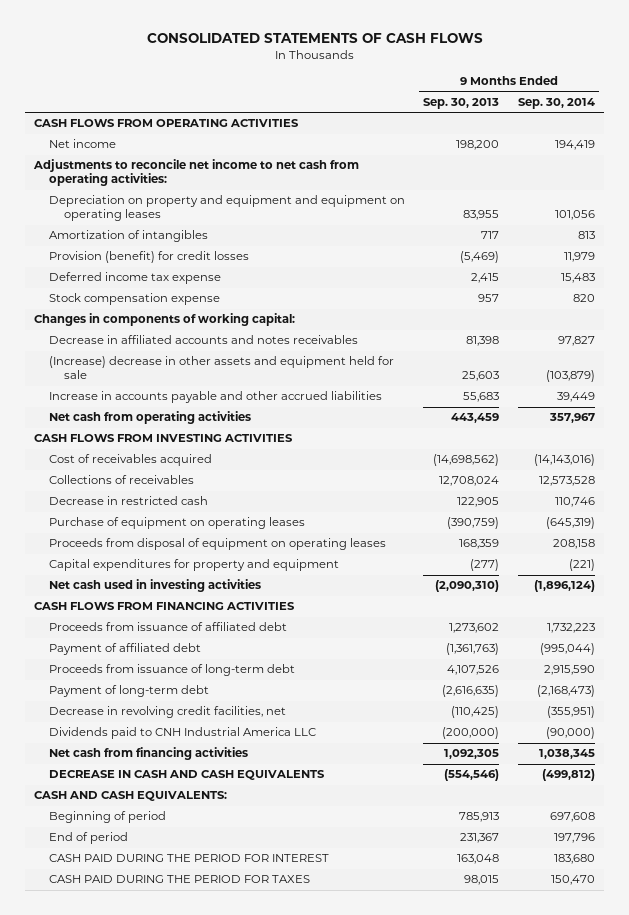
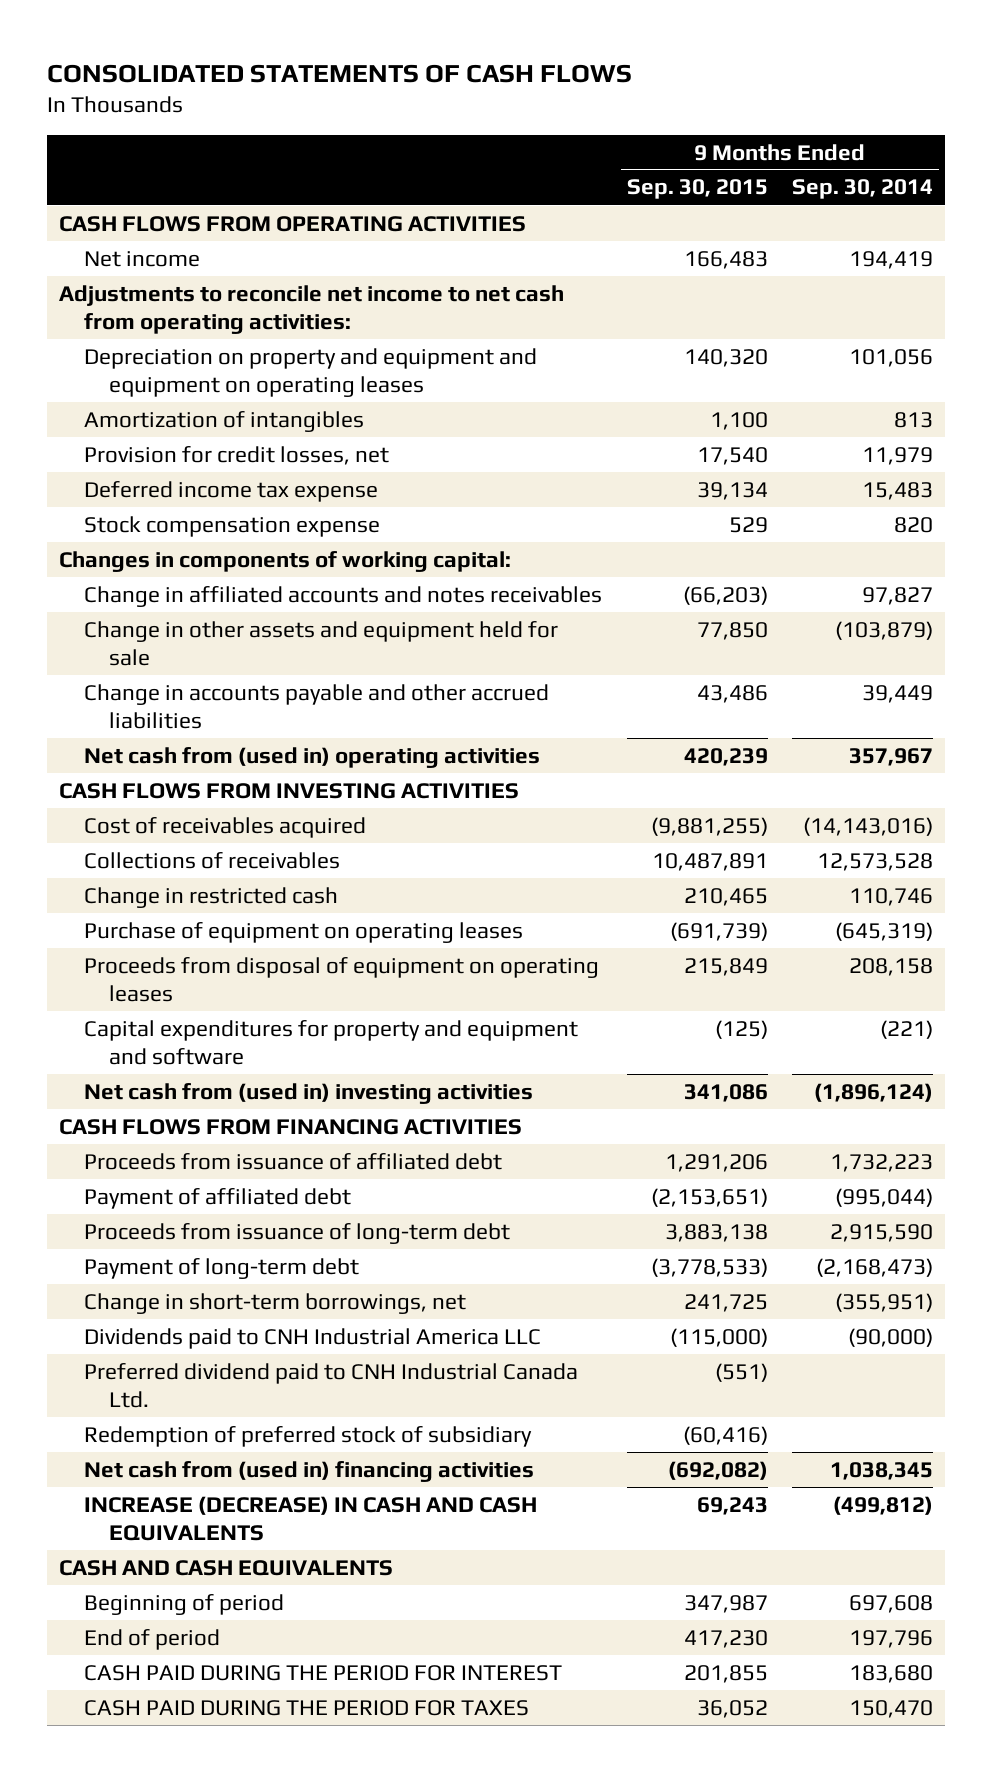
- | 9 Months Ended Sep. 30, 2013 | 9 Months Ended Sep. 30, 2014
+ | 9 Months Ended Sep. 30, 2015 | 9 Months Ended Sep. 30, 2014
- Provision (benefit) for credit losses | (5,469) | 11,979
+ Provision for credit losses, net | 17,540 | 11,979
- Decrease in affiliated accounts and notes receivables | 81,398 | 97,827
- (Increase) decrease in other assets and equipment held for sale | 25,603 | (103,879)
- Increase in accounts payable and other accrued liabilities | 55,683 | 39,449
- Net cash from operating activities | 443,459 | 357,967
+ Change in affiliated accounts and notes receivables | (66,203) | 97,827
+ Change in other assets and equipment held for sale | 77,850 | (103,879)
+ Change in accounts payable and other accrued liabilities | 43,486 | 39,449
+ Net cash from (used in) operating activities | 420,239 | 357,967
- Decrease in restricted cash | 122,905 | 110,746
+ Change in restricted cash | 210,465 | 110,746
- Capital expenditures for property and equipment | (277) | (221)
- Net cash used in investing activities | (2,090,310) | (1,896,124)
+ Capital expenditures for property and equipment and software | (125) | (221)
+ Net cash from (used in) investing activities | 341,086 | (1,896,124)
- Decrease in revolving credit facilities, net | (110,425) | (355,951)
+ Change in short-term borrowings, net | 241,725 | (355,951)
- Net cash from financing activities | 1,092,305 | 1,038,345
- DECREASE IN CASH AND CASH EQUIVALENTS | (554,546) | (499,812)
- CASH AND CASH EQUIVALENTS:
+ Preferred dividend paid to CNH Industrial Canada Ltd. | (551) |
+ Redemption of preferred stock of subsidiary | (60,416) |
+ Net cash from (used in) financing activities | (692,082) | 1,038,345
+ INCREASE (DECREASE) IN CASH AND CASH EQUIVALENTS | 69,243 | (499,812)
+ CASH AND CASH EQUIVALENTS

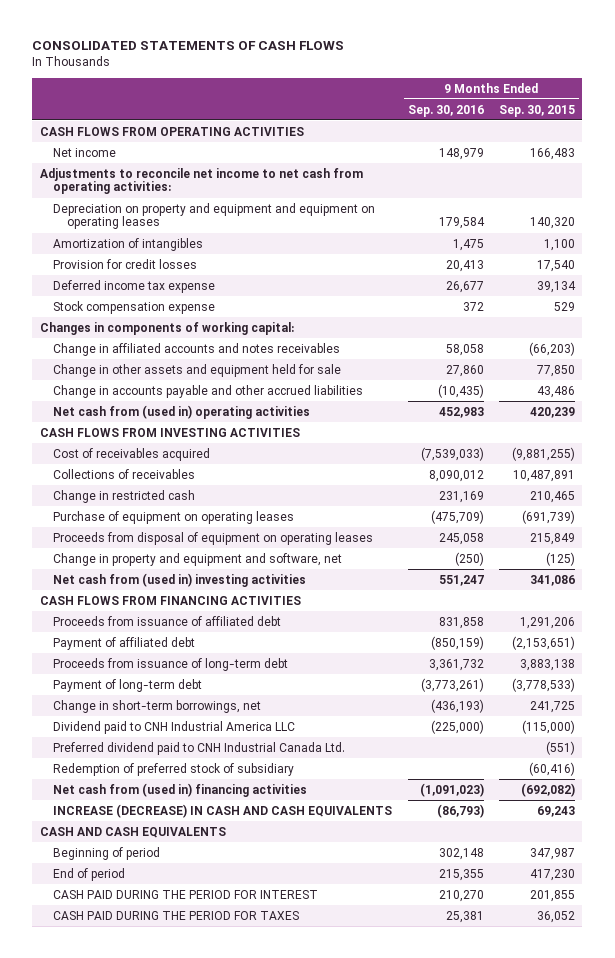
- | 9 Months Ended Sep. 30, 2015 | 9 Months Ended Sep. 30, 2014
+ | 9 Months Ended Sep. 30, 2016 | 9 Months Ended Sep. 30, 2015
- Provision for credit losses, net | 17,540 | 11,979
+ Provision for credit losses | 20,413 | 17,540
- Capital expenditures for property and equipment and software | (125) | (221)
+ Change in property and equipment and software, net | (250) | (125)
- Dividends paid to CNH Industrial America LLC | (115,000) | (90,000)
+ Dividend paid to CNH Industrial America LLC | (225,000) | (115,000)

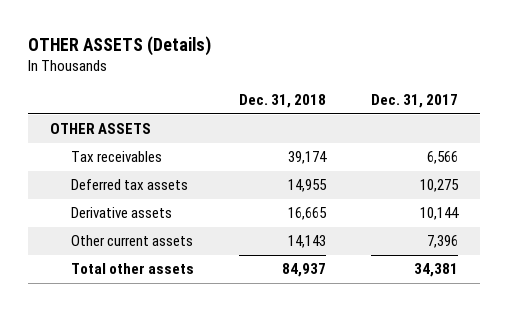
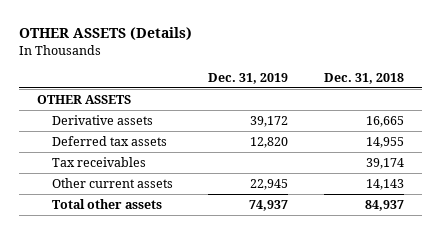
- | Dec. 31, 2018 | Dec. 31, 2017
+ | Dec. 31, 2019 | Dec. 31, 2018
moved down: Deferred tax assets | 12,820 | 14,955
moved down: Tax receivables | | 39,174

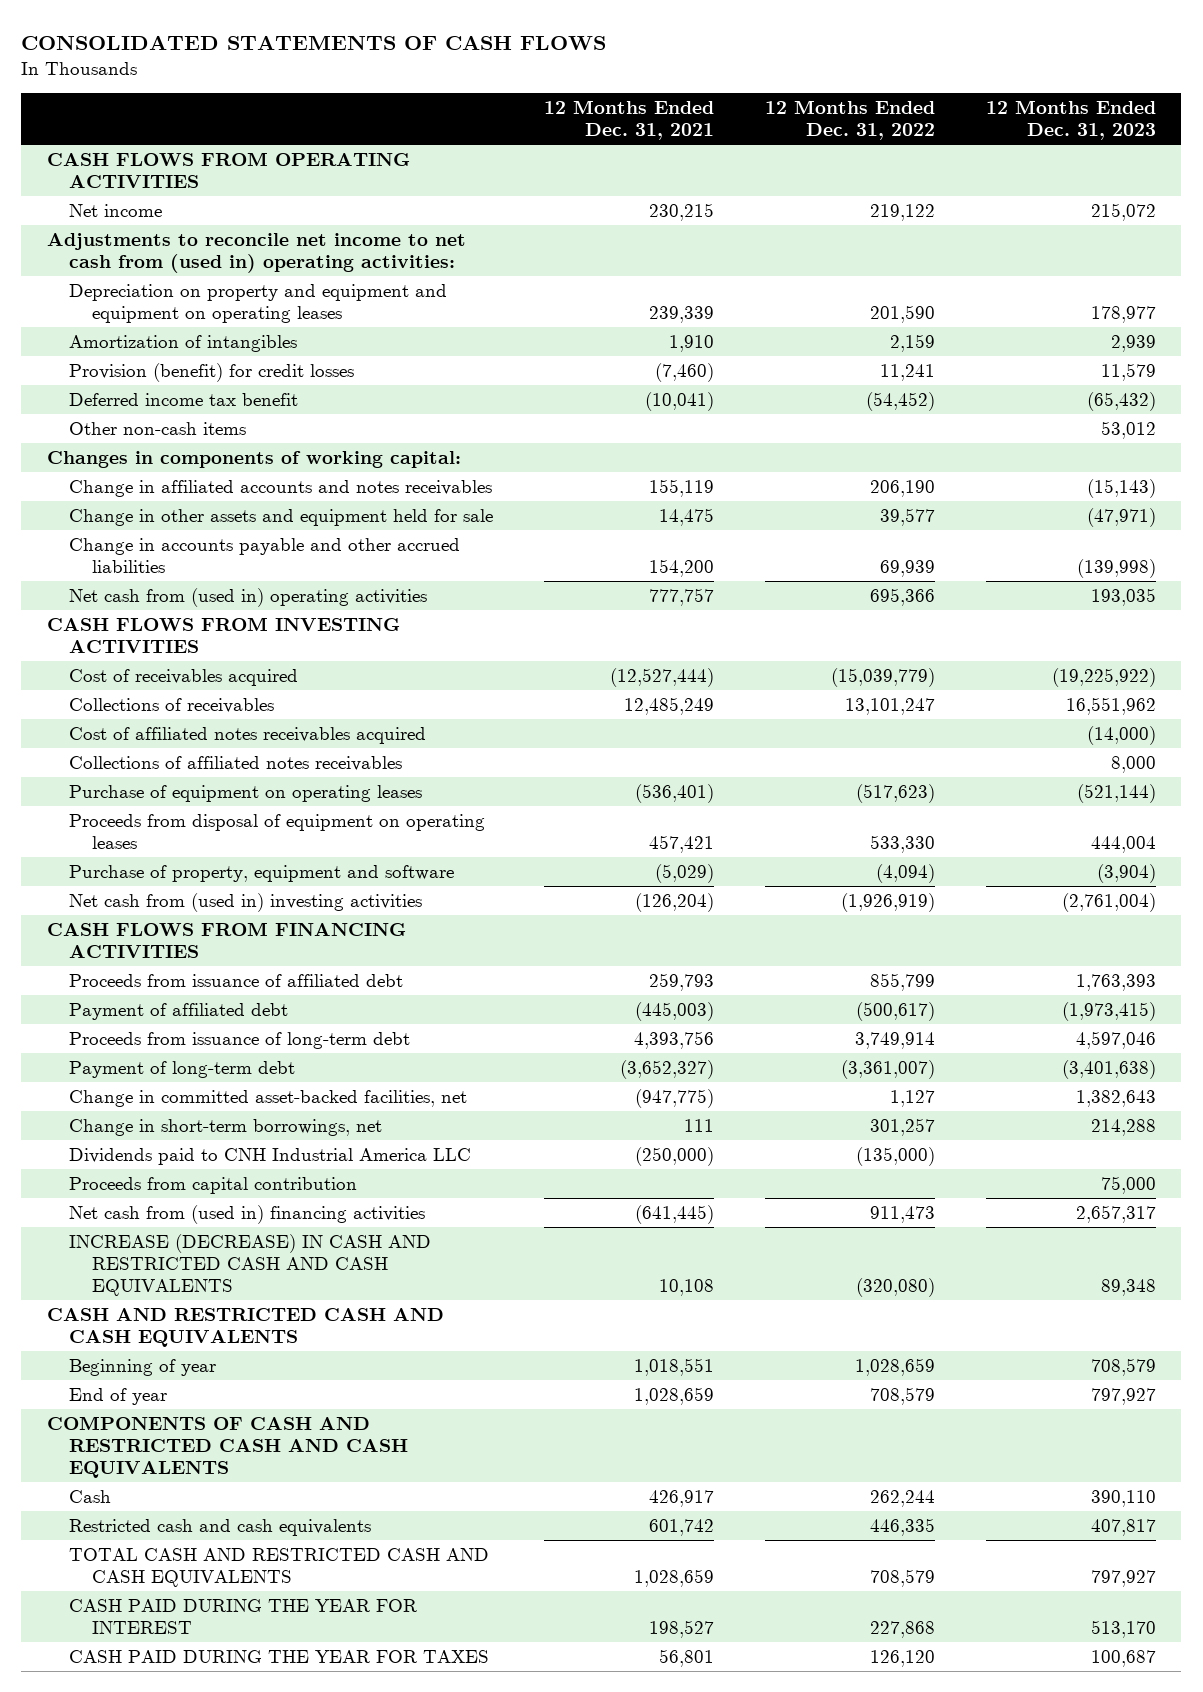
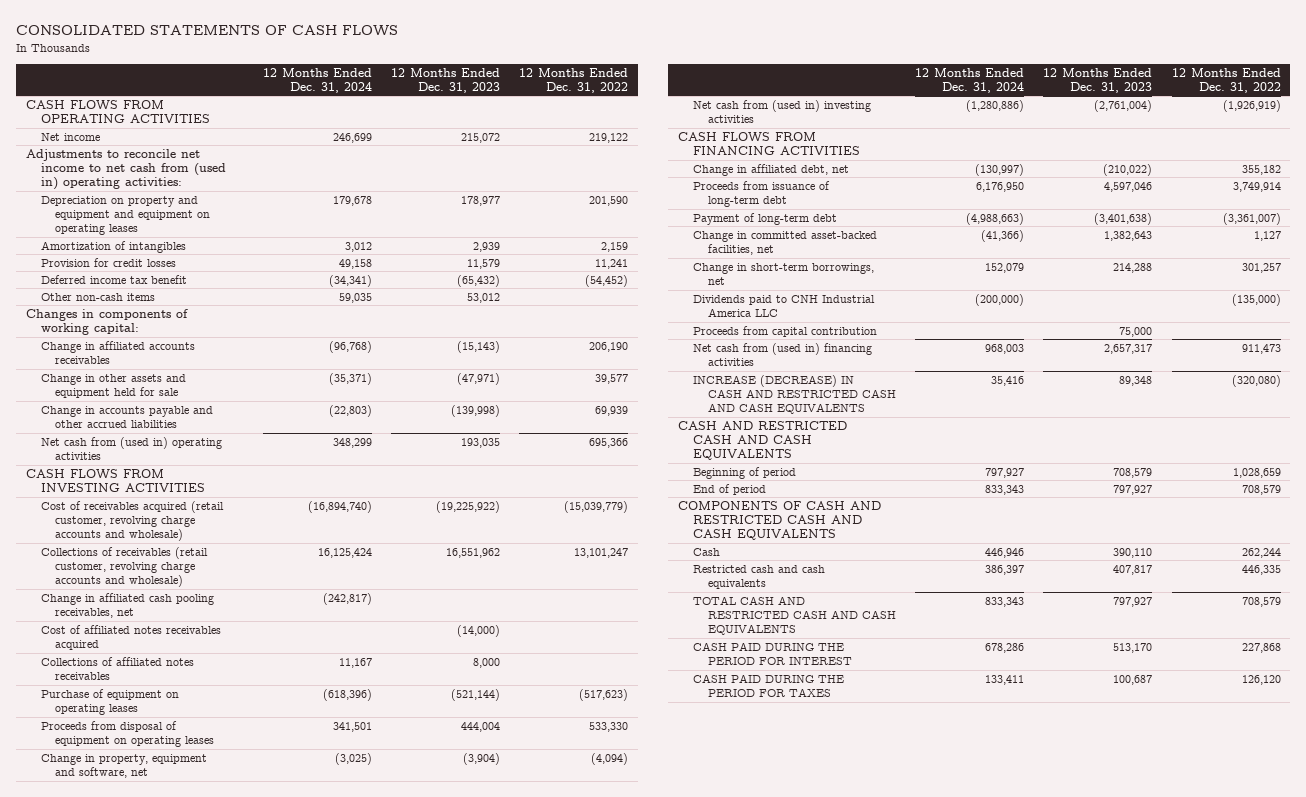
- | 12 Months Ended Dec. 31, 2021 | 12 Months Ended Dec. 31, 2022 | 12 Months Ended Dec. 31, 2023
+ | 12 Months Ended Dec. 31, 2024 | 12 Months Ended Dec. 31, 2023 | 12 Months Ended Dec. 31, 2022
- Provision (benefit) for credit losses | (7,460) | 11,241 | 11,579
+ Provision for credit losses | 49,158 | 11,579 | 11,241
- Change in affiliated accounts and notes receivables | 155,119 | 206,190 | (15,143)
+ Change in affiliated accounts receivables | (96,768) | (15,143) | 206,190
- Cost of receivables acquired | (12,527,444) | (15,039,779) | (19,225,922)
- Collections of receivables | 12,485,249 | 13,101,247 | 16,551,962
+ Cost of receivables acquired (retail customer, revolving charge accounts and wholesale) | (16,894,740) | (19,225,922) | (15,039,779)
+ Collections of receivables (retail customer, revolving charge accounts and wholesale) | 16,125,424 | 16,551,962 | 13,101,247
+ Change in affiliated cash pooling receivables, net | (242,817) | |
- Purchase of property, equipment and software | (5,029) | (4,094) | (3,904)
+ Change in property, equipment and software, net | (3,025) | (3,904) | (4,094)
- Proceeds from issuance of affiliated debt | 259,793 | 855,799 | 1,763,393
- Payment of affiliated debt | (445,003) | (500,617) | (1,973,415)
+ Change in affiliated debt, net | (130,997) | (210,022) | 355,182
- Beginning of year | 1,018,551 | 1,028,659 | 708,579
- End of year | 1,028,659 | 708,579 | 797,927
+ Beginning of period | 797,927 | 708,579 | 1,028,659
+ End of period | 833,343 | 797,927 | 708,579
- CASH PAID DURING THE YEAR FOR INTEREST | 198,527 | 227,868 | 513,170
- CASH PAID DURING THE YEAR FOR TAXES | 56,801 | 126,120 | 100,687
+ CASH PAID DURING THE PERIOD FOR INTEREST | 678,286 | 513,170 | 227,868
+ CASH PAID DURING THE PERIOD FOR TAXES | 133,411 | 100,687 | 126,120

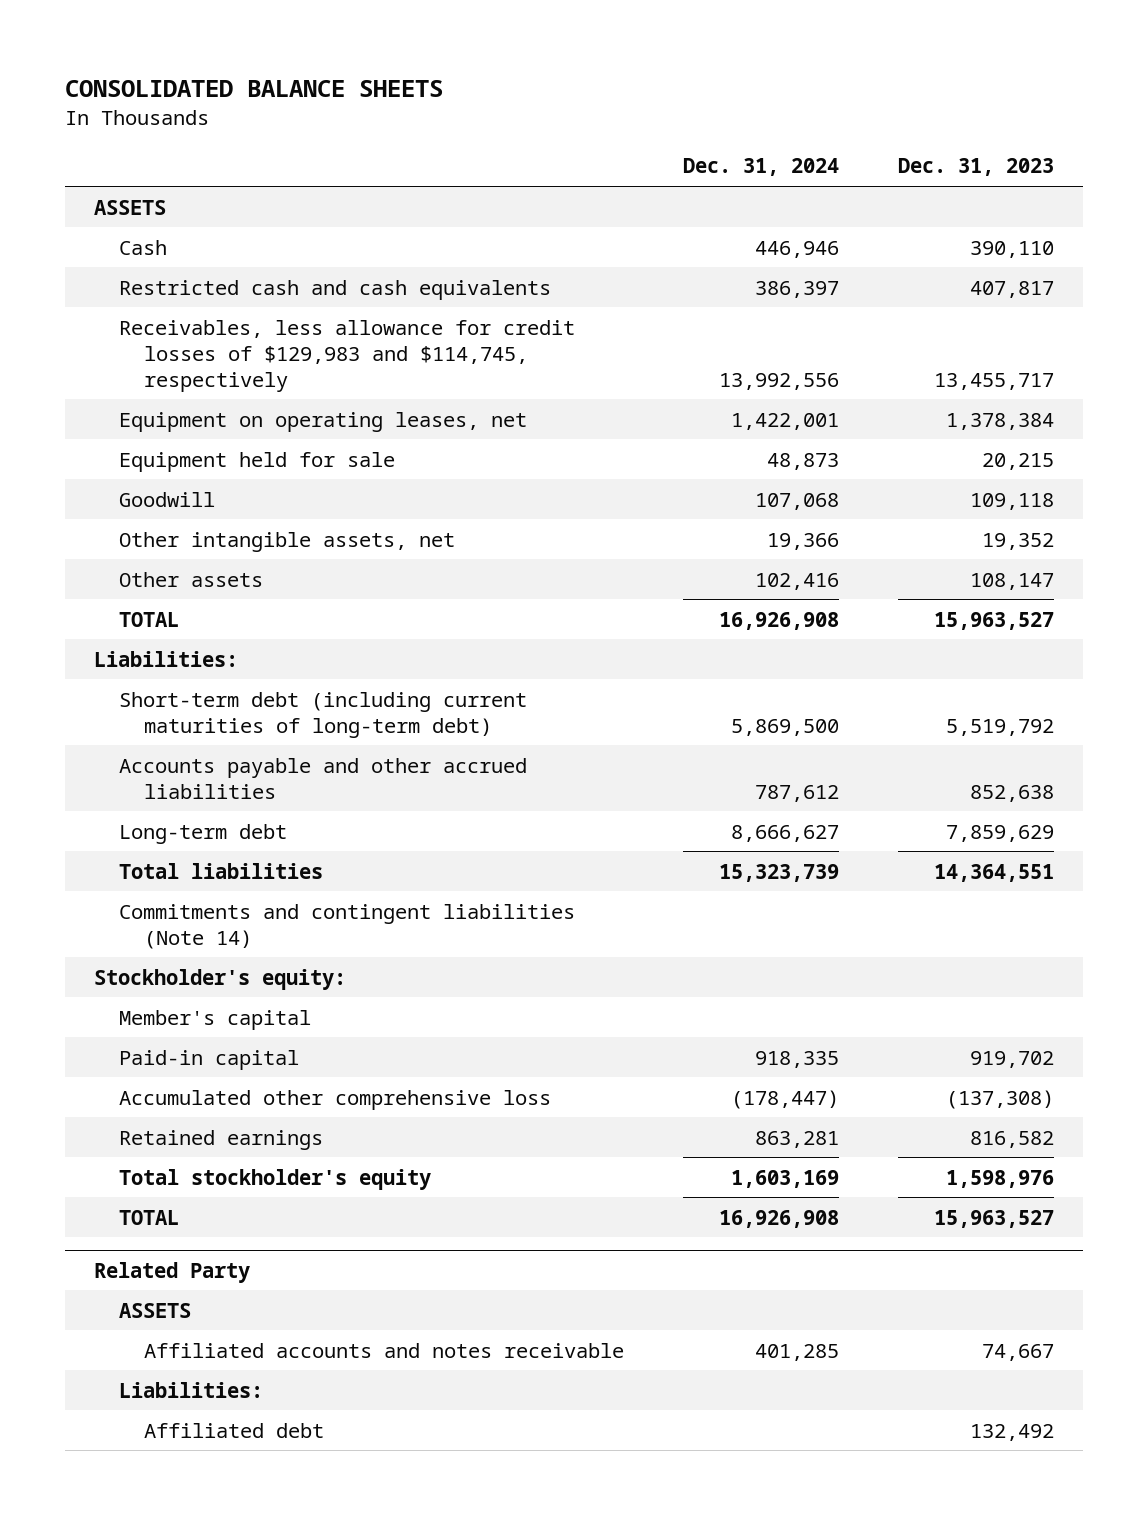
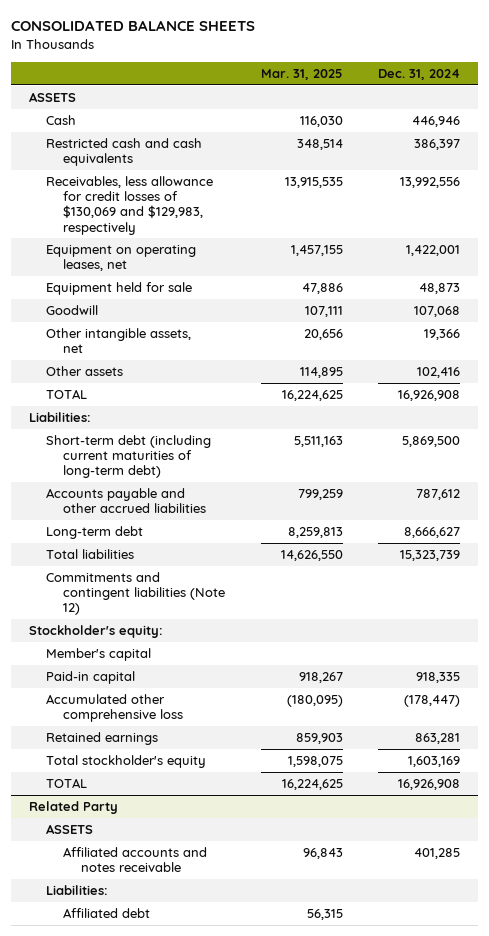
- | Dec. 31, 2024 | Dec. 31, 2023
+ | Mar. 31, 2025 | Dec. 31, 2024
- Receivables, less allowance for credit losses of $129,983 and $114,745, respectively | 13,992,556 | 13,455,717
+ Receivables, less allowance for credit losses of $130,069 and $129,983, respectively | 13,915,535 | 13,992,556
- Commitments and contingent liabilities (Note 14)
+ Commitments and contingent liabilities (Note 12)

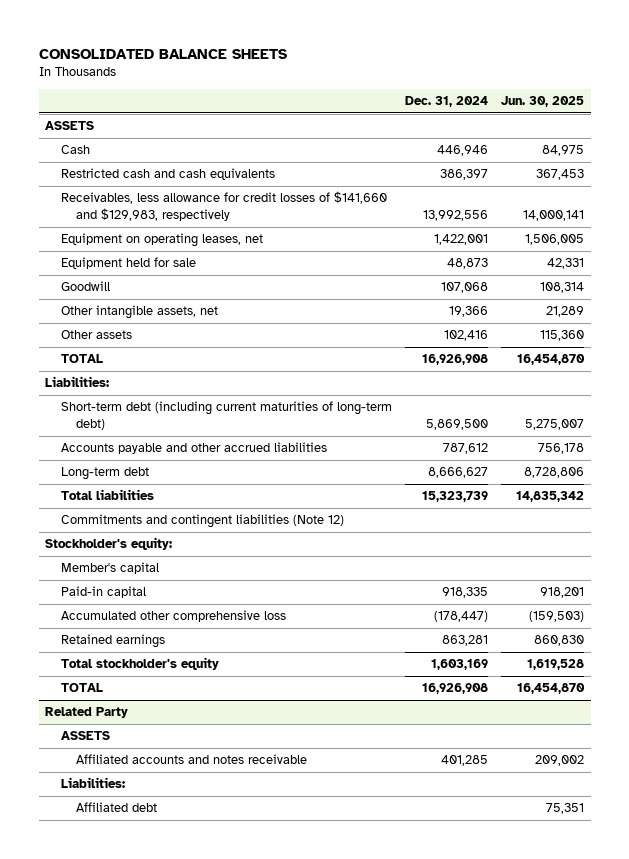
- | Mar. 31, 2025 | Dec. 31, 2024
+ | Dec. 31, 2024 | Jun. 30, 2025
- Receivables, less allowance for credit losses of $130,069 and $129,983, respectively | 13,915,535 | 13,992,556
+ Receivables, less allowance for credit losses of $141,660 and $129,983, respectively | 13,992,556 | 14,000,141

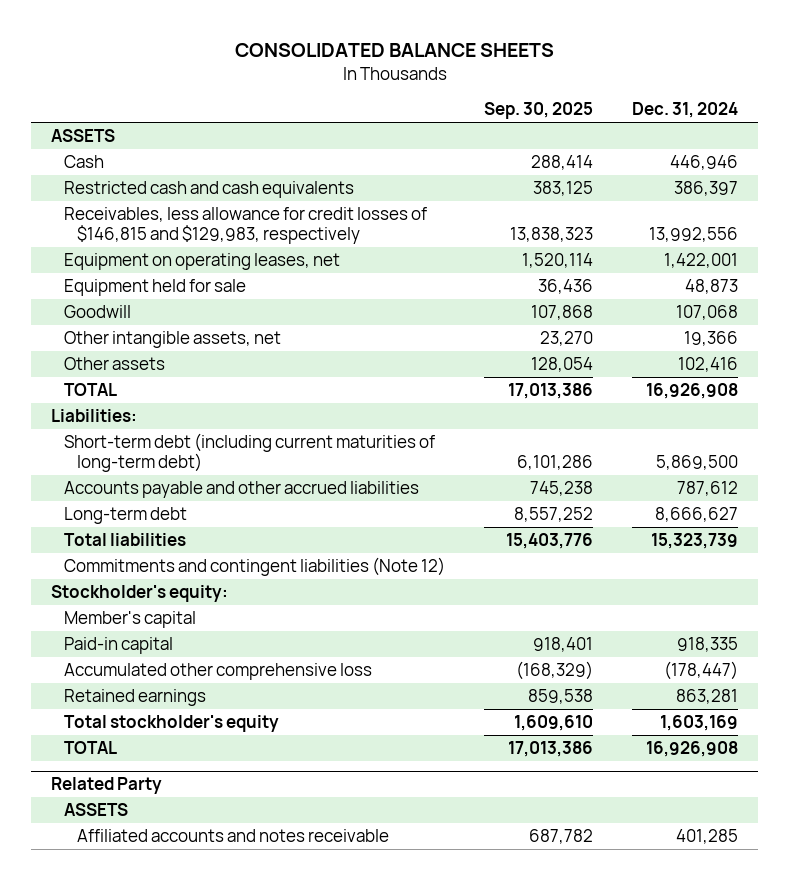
- | Dec. 31, 2024 | Jun. 30, 2025
+ | Sep. 30, 2025 | Dec. 31, 2024
- Receivables, less allowance for credit losses of $141,660 and $129,983, respectively | 13,992,556 | 14,000,141
+ Receivables, less allowance for credit losses of $146,815 and $129,983, respectively | 13,838,323 | 13,992,556
@ Related Party
- Liabilities:
- Affiliated debt | | 75,351

